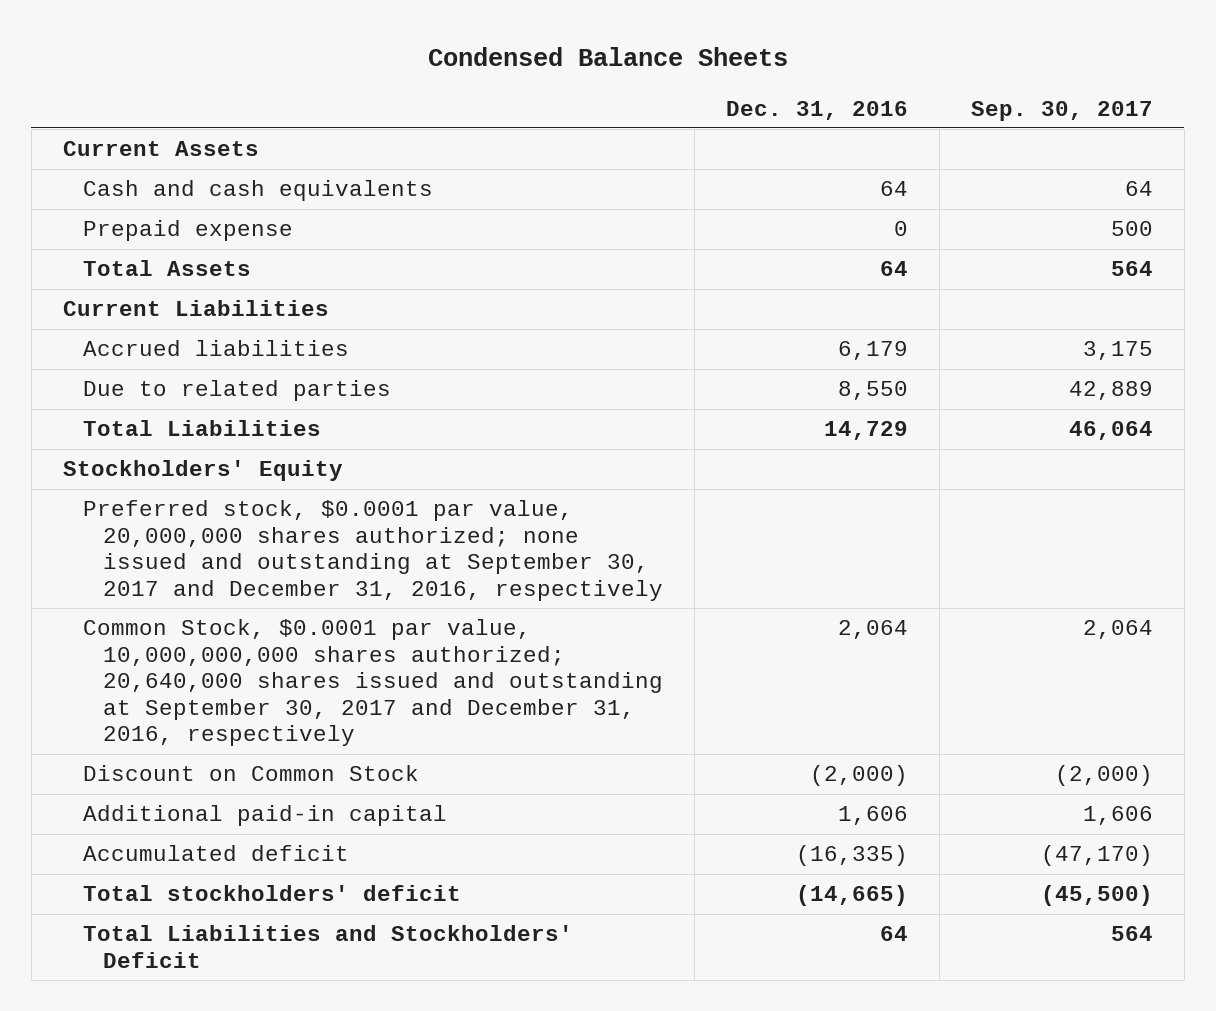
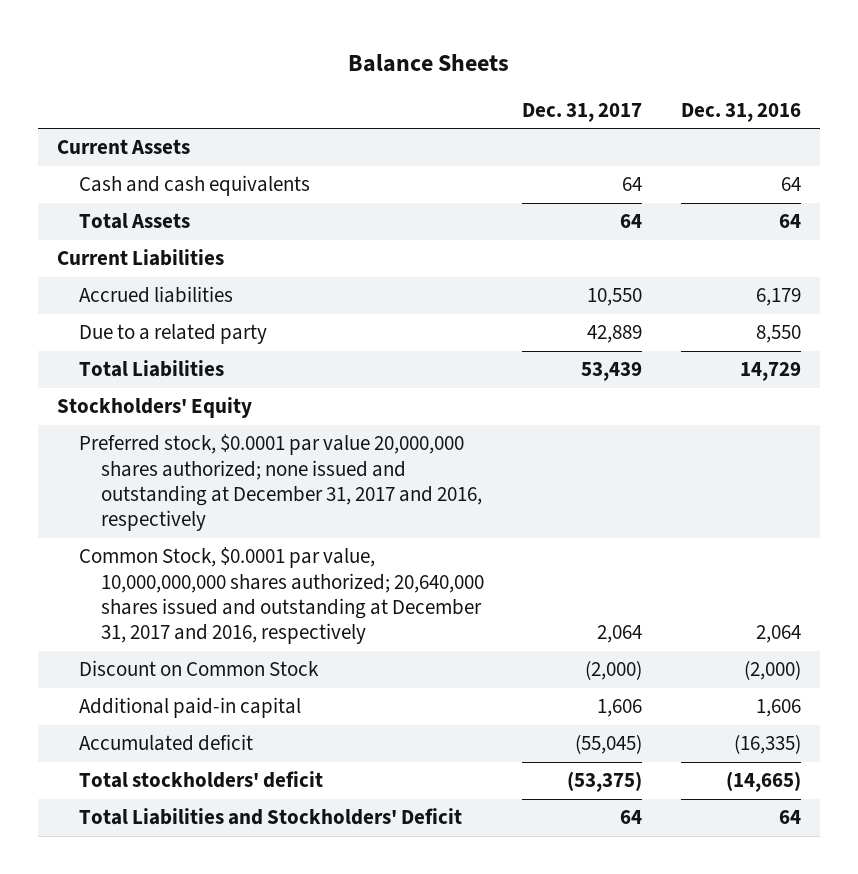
- Condensed Balance Sheets
+ Balance Sheets
- | Dec. 31, 2016 | Sep. 30, 2017
+ | Dec. 31, 2017 | Dec. 31, 2016
- Prepaid expense | 0 | 500
- Due to related parties | 8,550 | 42,889
+ Due to a related party | 42,889 | 8,550
- Preferred stock, $0.0001 par value, 20,000,000 shares authorized; none issued and outstanding at September 30, 2017 and December 31, 2016, respectively
- Common Stock, $0.0001 par value, 10,000,000,000 shares authorized; 20,640,000 shares issued and outstanding at September 30, 2017 and December 31, 2016, respectively | 2,064 | 2,064
+ Preferred stock, $0.0001 par value 20,000,000 shares authorized; none issued and outstanding at December 31, 2017 and 2016, respectively
+ Common Stock, $0.0001 par value, 10,000,000,000 shares authorized; 20,640,000 shares issued and outstanding at December 31, 2017 and 2016, respectively | 2,064 | 2,064

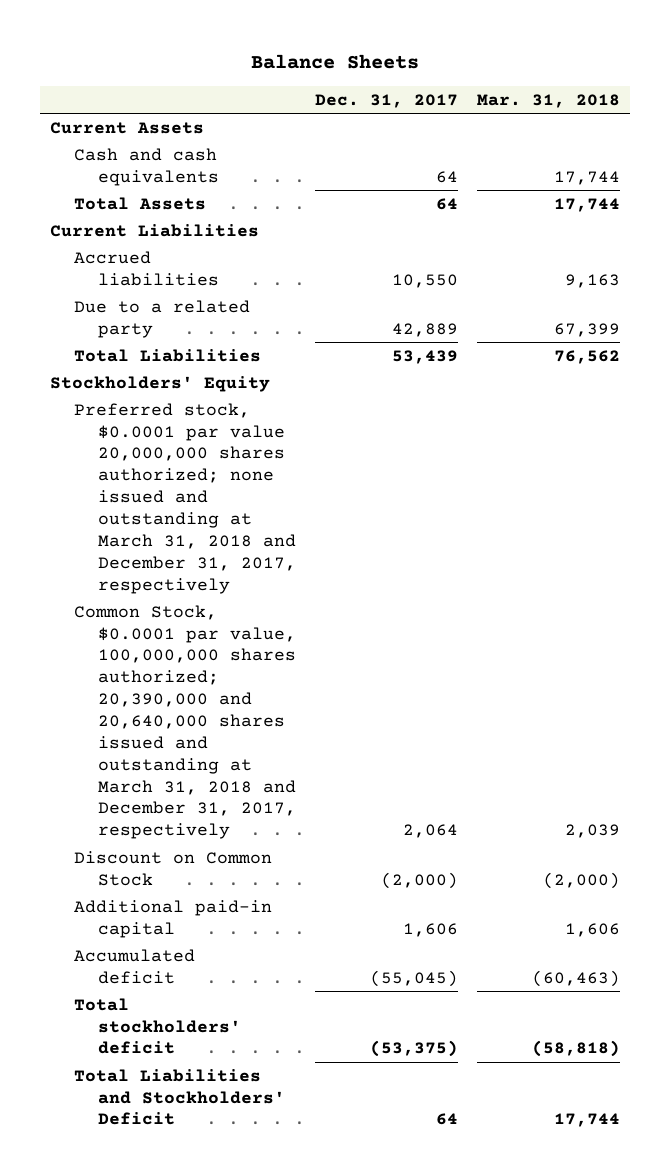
- | Dec. 31, 2017 | Dec. 31, 2016
+ | Dec. 31, 2017 | Mar. 31, 2018
- Preferred stock, $0.0001 par value 20,000,000 shares authorized; none issued and outstanding at December 31, 2017 and 2016, respectively
- Common Stock, $0.0001 par value, 10,000,000,000 shares authorized; 20,640,000 shares issued and outstanding at December 31, 2017 and 2016, respectively | 2,064 | 2,064
+ Preferred stock, $0.0001 par value 20,000,000 shares authorized; none issued and outstanding at March 31, 2018 and December 31, 2017, respectively
+ Common Stock, $0.0001 par value, 100,000,000 shares authorized; 20,390,000 and 20,640,000 shares issued and outstanding at March 31, 2018 and December 31, 2017, respectively | 2,064 | 2,039

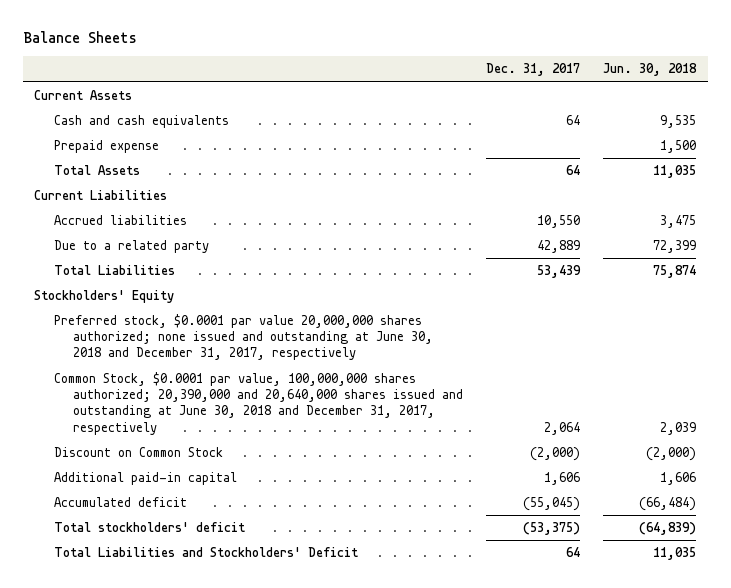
- | Dec. 31, 2017 | Mar. 31, 2018
+ | Dec. 31, 2017 | Jun. 30, 2018
+ Prepaid expense | | 1,500
- Preferred stock, $0.0001 par value 20,000,000 shares authorized; none issued and outstanding at March 31, 2018 and December 31, 2017, respectively
- Common Stock, $0.0001 par value, 100,000,000 shares authorized; 20,390,000 and 20,640,000 shares issued and outstanding at March 31, 2018 and December 31, 2017, respectively | 2,064 | 2,039
+ Preferred stock, $0.0001 par value 20,000,000 shares authorized; none issued and outstanding at June 30, 2018 and December 31, 2017, respectively
+ Common Stock, $0.0001 par value, 100,000,000 shares authorized; 20,390,000 and 20,640,000 shares issued and outstanding at June 30, 2018 and December 31, 2017, respectively | 2,064 | 2,039

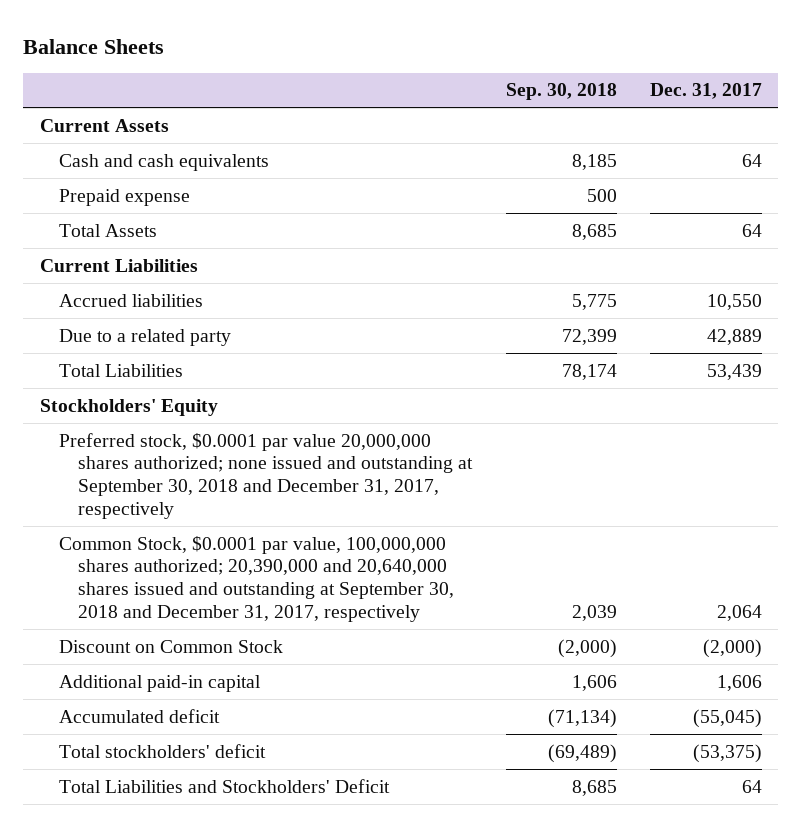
- | Dec. 31, 2017 | Jun. 30, 2018
+ | Sep. 30, 2018 | Dec. 31, 2017
- Preferred stock, $0.0001 par value 20,000,000 shares authorized; none issued and outstanding at June 30, 2018 and December 31, 2017, respectively
- Common Stock, $0.0001 par value, 100,000,000 shares authorized; 20,390,000 and 20,640,000 shares issued and outstanding at June 30, 2018 and December 31, 2017, respectively | 2,064 | 2,039
+ Preferred stock, $0.0001 par value 20,000,000 shares authorized; none issued and outstanding at September 30, 2018 and December 31, 2017, respectively
+ Common Stock, $0.0001 par value, 100,000,000 shares authorized; 20,390,000 and 20,640,000 shares issued and outstanding at September 30, 2018 and December 31, 2017, respectively | 2,039 | 2,064

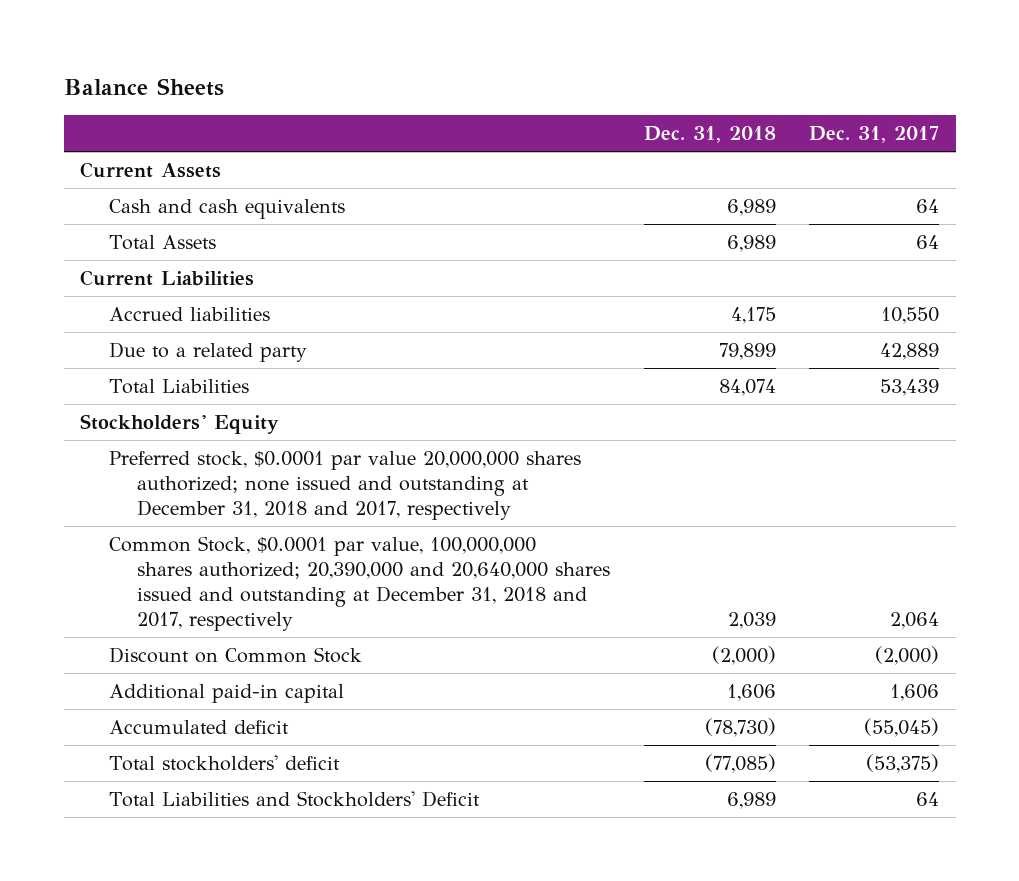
- | Sep. 30, 2018 | Dec. 31, 2017
+ | Dec. 31, 2018 | Dec. 31, 2017
- Prepaid expense | 500 |
- Preferred stock, $0.0001 par value 20,000,000 shares authorized; none issued and outstanding at September 30, 2018 and December 31, 2017, respectively
- Common Stock, $0.0001 par value, 100,000,000 shares authorized; 20,390,000 and 20,640,000 shares issued and outstanding at September 30, 2018 and December 31, 2017, respectively | 2,039 | 2,064
+ Preferred stock, $0.0001 par value 20,000,000 shares authorized; none issued and outstanding at December 31, 2018 and 2017, respectively
+ Common Stock, $0.0001 par value, 100,000,000 shares authorized; 20,390,000 and 20,640,000 shares issued and outstanding at December 31, 2018 and 2017, respectively | 2,039 | 2,064

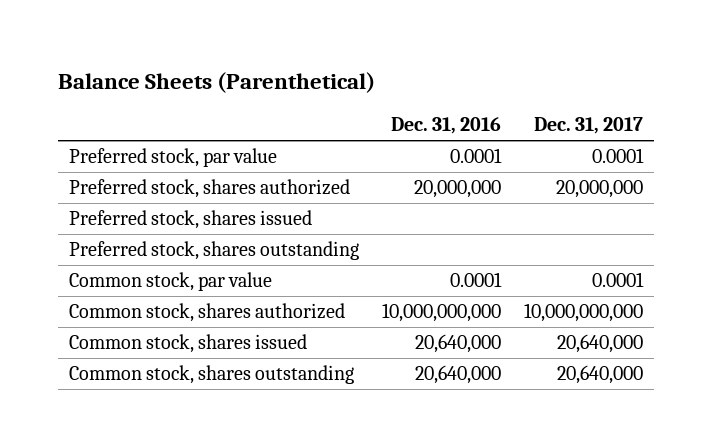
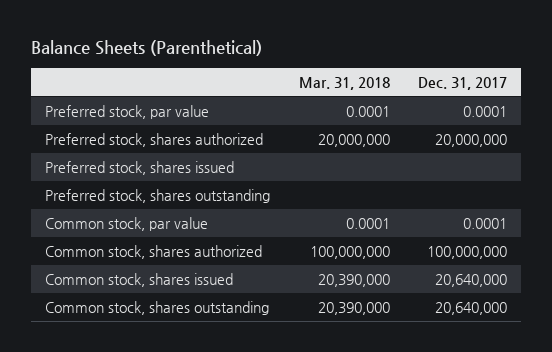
- | Dec. 31, 2016 | Dec. 31, 2017
+ | Mar. 31, 2018 | Dec. 31, 2017
- Common stock, shares authorized | 10,000,000,000 | 10,000,000,000
+ Common stock, shares authorized | 100,000,000 | 100,000,000

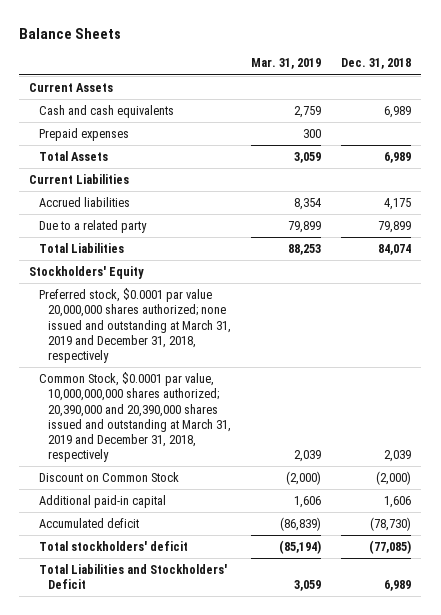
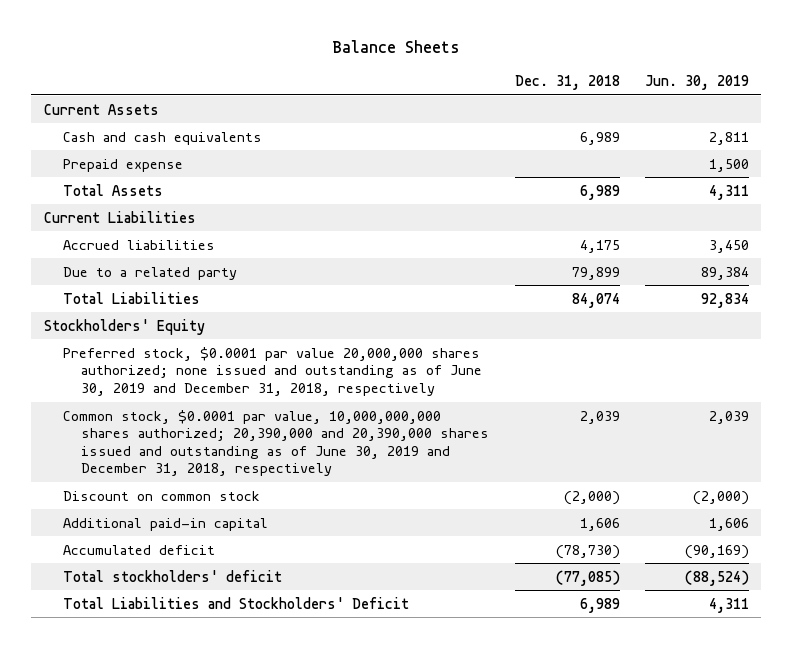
- | Mar. 31, 2019 | Dec. 31, 2018
+ | Dec. 31, 2018 | Jun. 30, 2019
- Prepaid expenses | 300 |
+ Prepaid expense | | 1,500
- Preferred stock, $0.0001 par value 20,000,000 shares authorized; none issued and outstanding at March 31, 2019 and December 31, 2018, respectively
- Common Stock, $0.0001 par value, 10,000,000,000 shares authorized; 20,390,000 and 20,390,000 shares issued and outstanding at March 31, 2019 and December 31, 2018, respectively | 2,039 | 2,039
- Discount on Common Stock | (2,000) | (2,000)
+ Preferred stock, $0.0001 par value 20,000,000 shares authorized; none issued and outstanding as of June 30, 2019 and December 31, 2018, respectively
+ Common stock, $0.0001 par value, 10,000,000,000 shares authorized; 20,390,000 and 20,390,000 shares issued and outstanding as of June 30, 2019 and December 31, 2018, respectively | 2,039 | 2,039
+ Discount on common stock | (2,000) | (2,000)

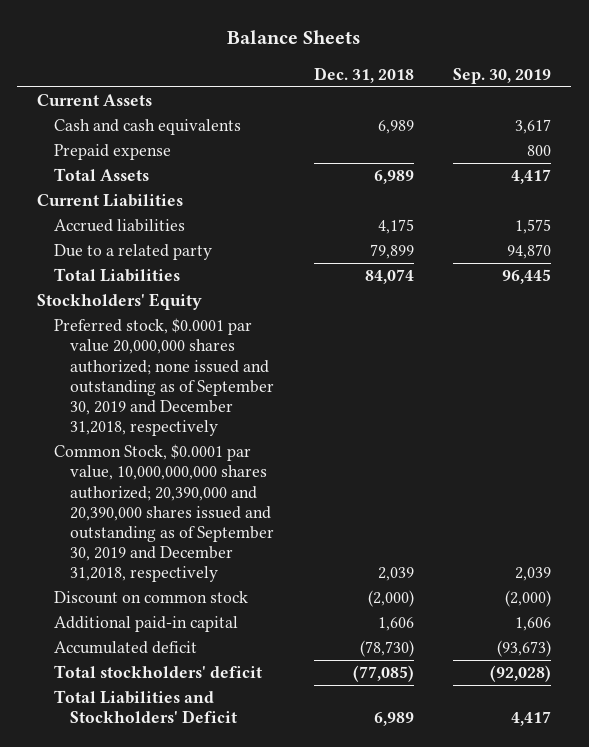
- | Dec. 31, 2018 | Jun. 30, 2019
+ | Dec. 31, 2018 | Sep. 30, 2019
- Preferred stock, $0.0001 par value 20,000,000 shares authorized; none issued and outstanding as of June 30, 2019 and December 31, 2018, respectively
- Common stock, $0.0001 par value, 10,000,000,000 shares authorized; 20,390,000 and 20,390,000 shares issued and outstanding as of June 30, 2019 and December 31, 2018, respectively | 2,039 | 2,039
+ Preferred stock, $0.0001 par value 20,000,000 shares authorized; none issued and outstanding as of September 30, 2019 and December 31,2018, respectively
+ Common Stock, $0.0001 par value, 10,000,000,000 shares authorized; 20,390,000 and 20,390,000 shares issued and outstanding as of September 30, 2019 and December 31,2018, respectively | 2,039 | 2,039

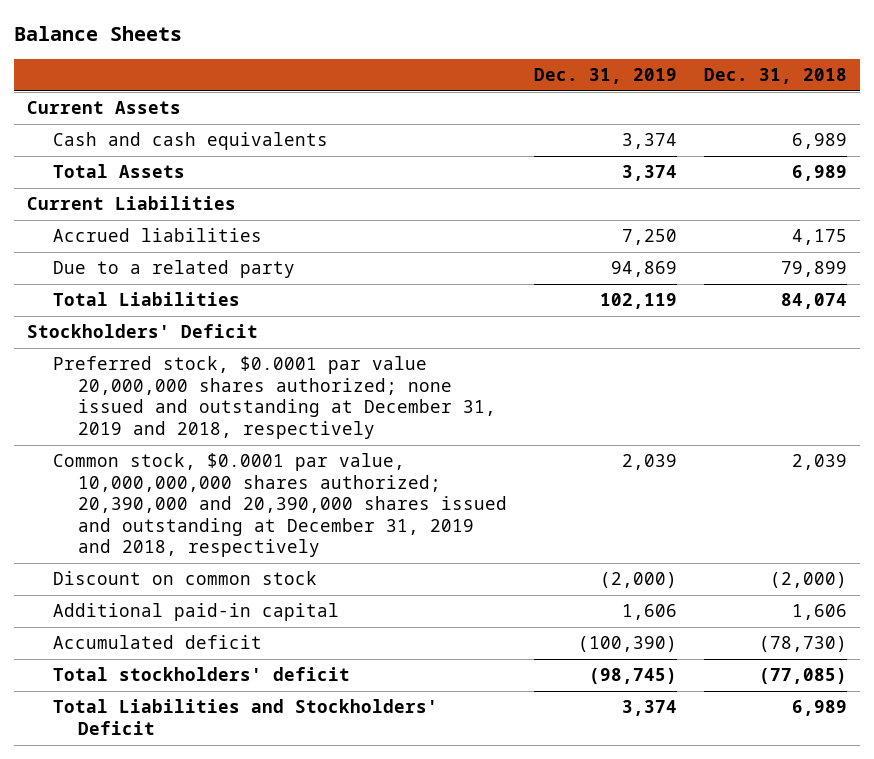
- | Dec. 31, 2018 | Sep. 30, 2019
+ | Dec. 31, 2019 | Dec. 31, 2018
- Prepaid expense | | 800
- Stockholders' Equity
- Preferred stock, $0.0001 par value 20,000,000 shares authorized; none issued and outstanding as of September 30, 2019 and December 31,2018, respectively
- Common Stock, $0.0001 par value, 10,000,000,000 shares authorized; 20,390,000 and 20,390,000 shares issued and outstanding as of September 30, 2019 and December 31,2018, respectively | 2,039 | 2,039
+ Stockholders' Deficit
+ Preferred stock, $0.0001 par value 20,000,000 shares authorized; none issued and outstanding at December 31, 2019 and 2018, respectively
+ Common stock, $0.0001 par value, 10,000,000,000 shares authorized; 20,390,000 and 20,390,000 shares issued and outstanding at December 31, 2019 and 2018, respectively | 2,039 | 2,039

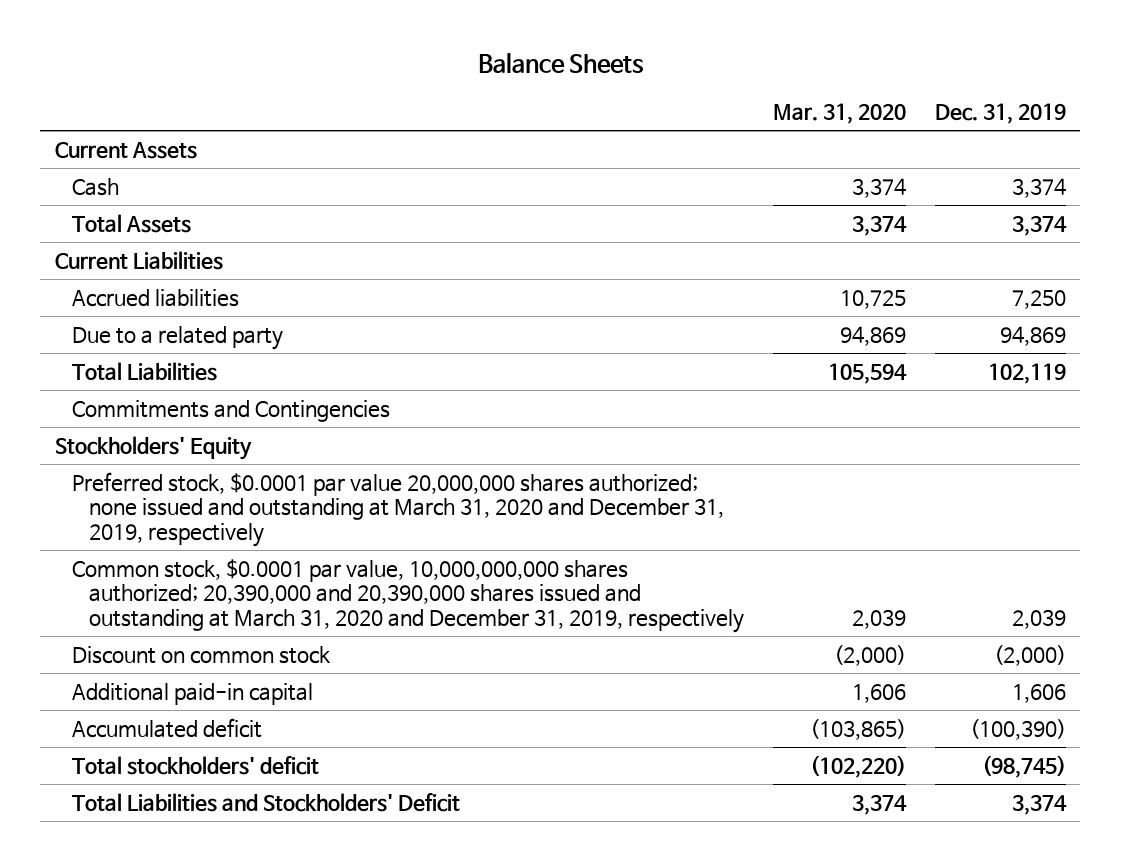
- | Dec. 31, 2019 | Dec. 31, 2018
+ | Mar. 31, 2020 | Dec. 31, 2019
- Cash and cash equivalents | 3,374 | 6,989
+ Cash | 3,374 | 3,374
- Stockholders' Deficit
- Preferred stock, $0.0001 par value 20,000,000 shares authorized; none issued and outstanding at December 31, 2019 and 2018, respectively
- Common stock, $0.0001 par value, 10,000,000,000 shares authorized; 20,390,000 and 20,390,000 shares issued and outstanding at December 31, 2019 and 2018, respectively | 2,039 | 2,039
+ Commitments and Contingencies
+ Stockholders' Equity
+ Preferred stock, $0.0001 par value 20,000,000 shares authorized; none issued and outstanding at March 31, 2020 and December 31, 2019, respectively
+ Common stock, $0.0001 par value, 10,000,000,000 shares authorized; 20,390,000 and 20,390,000 shares issued and outstanding at March 31, 2020 and December 31, 2019, respectively | 2,039 | 2,039

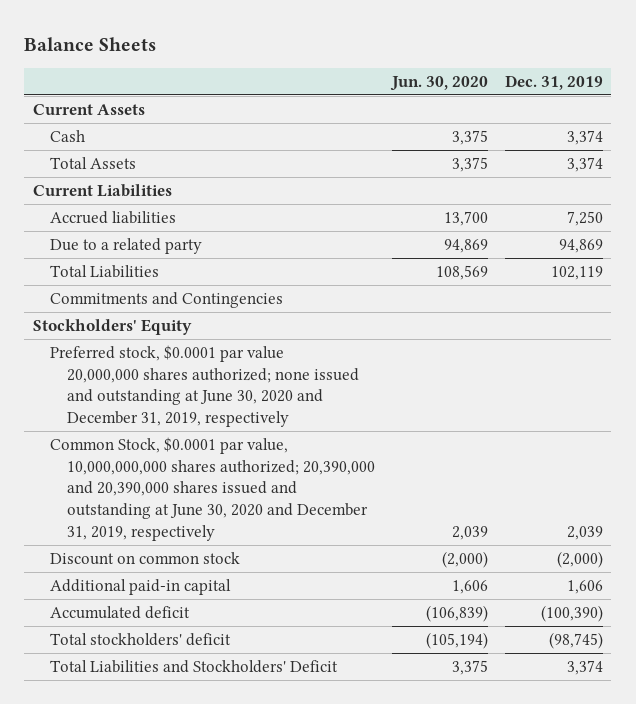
- | Mar. 31, 2020 | Dec. 31, 2019
+ | Jun. 30, 2020 | Dec. 31, 2019
- Preferred stock, $0.0001 par value 20,000,000 shares authorized; none issued and outstanding at March 31, 2020 and December 31, 2019, respectively
- Common stock, $0.0001 par value, 10,000,000,000 shares authorized; 20,390,000 and 20,390,000 shares issued and outstanding at March 31, 2020 and December 31, 2019, respectively | 2,039 | 2,039
+ Preferred stock, $0.0001 par value 20,000,000 shares authorized; none issued and outstanding at June 30, 2020 and December 31, 2019, respectively
+ Common Stock, $0.0001 par value, 10,000,000,000 shares authorized; 20,390,000 and 20,390,000 shares issued and outstanding at June 30, 2020 and December 31, 2019, respectively | 2,039 | 2,039

